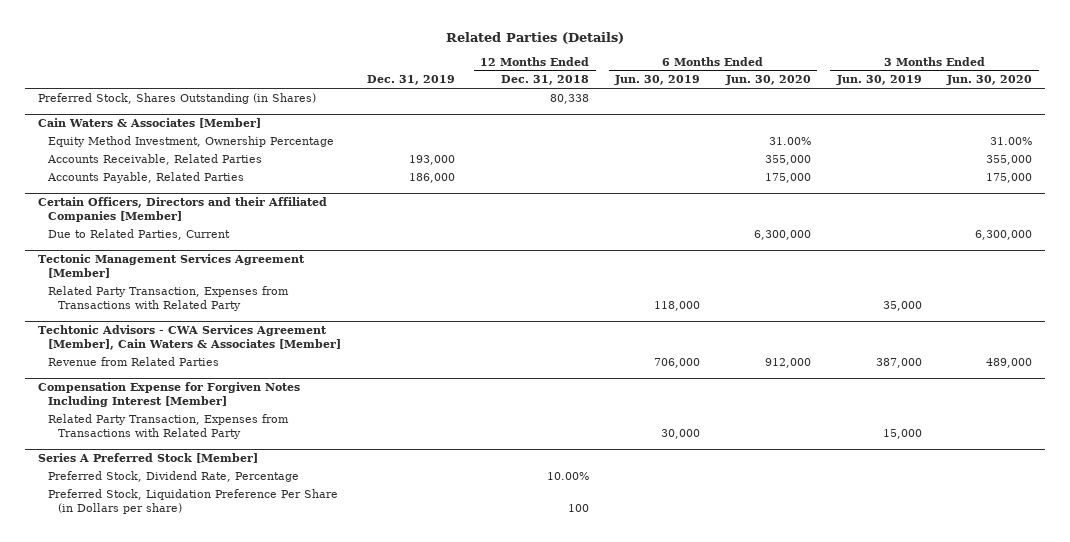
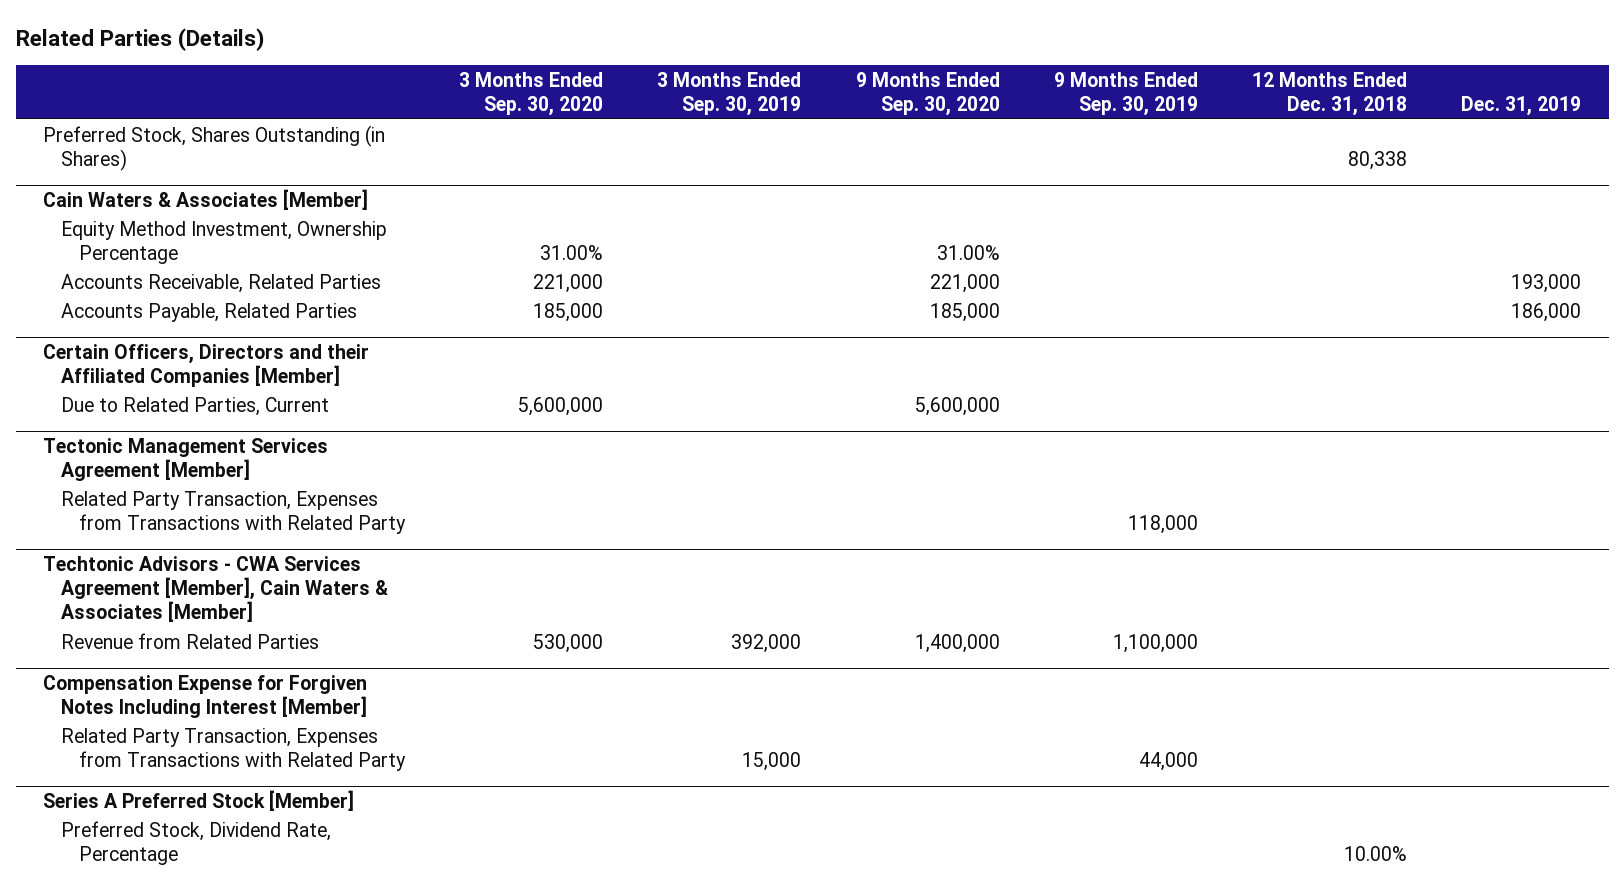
- | Dec. 31, 2019 | 12 Months Ended Dec. 31, 2018 | 6 Months Ended Jun. 30, 2019 | 6 Months Ended Jun. 30, 2020 | 3 Months Ended Jun. 30, 2019 | 3 Months Ended Jun. 30, 2020
+ | 3 Months Ended Sep. 30, 2020 | 3 Months Ended Sep. 30, 2019 | 9 Months Ended Sep. 30, 2020 | 9 Months Ended Sep. 30, 2019 | 12 Months Ended Dec. 31, 2018 | Dec. 31, 2019
@ Series A Preferred Stock [Member]
- Preferred Stock, Liquidation Preference Per Share (in Dollars per share) | | 100 | | | |

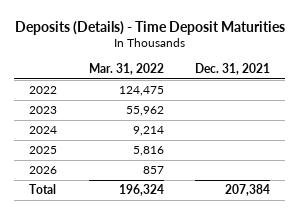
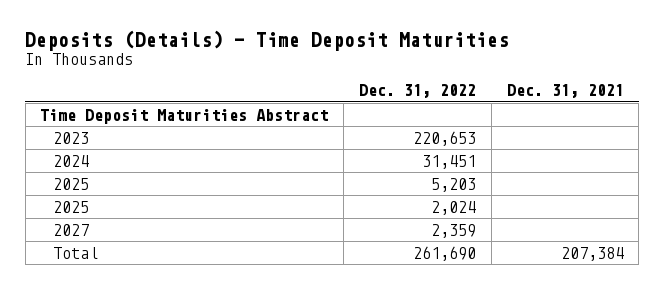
- | Mar. 31, 2022 | Dec. 31, 2021
+ | Dec. 31, 2022 | Dec. 31, 2021
- 2022 | 124,475 |
+ Time Deposit Maturities Abstract
- 2026 | 857 |
+ 2025 | 2,024 |
+ 2027 | 2,359 |

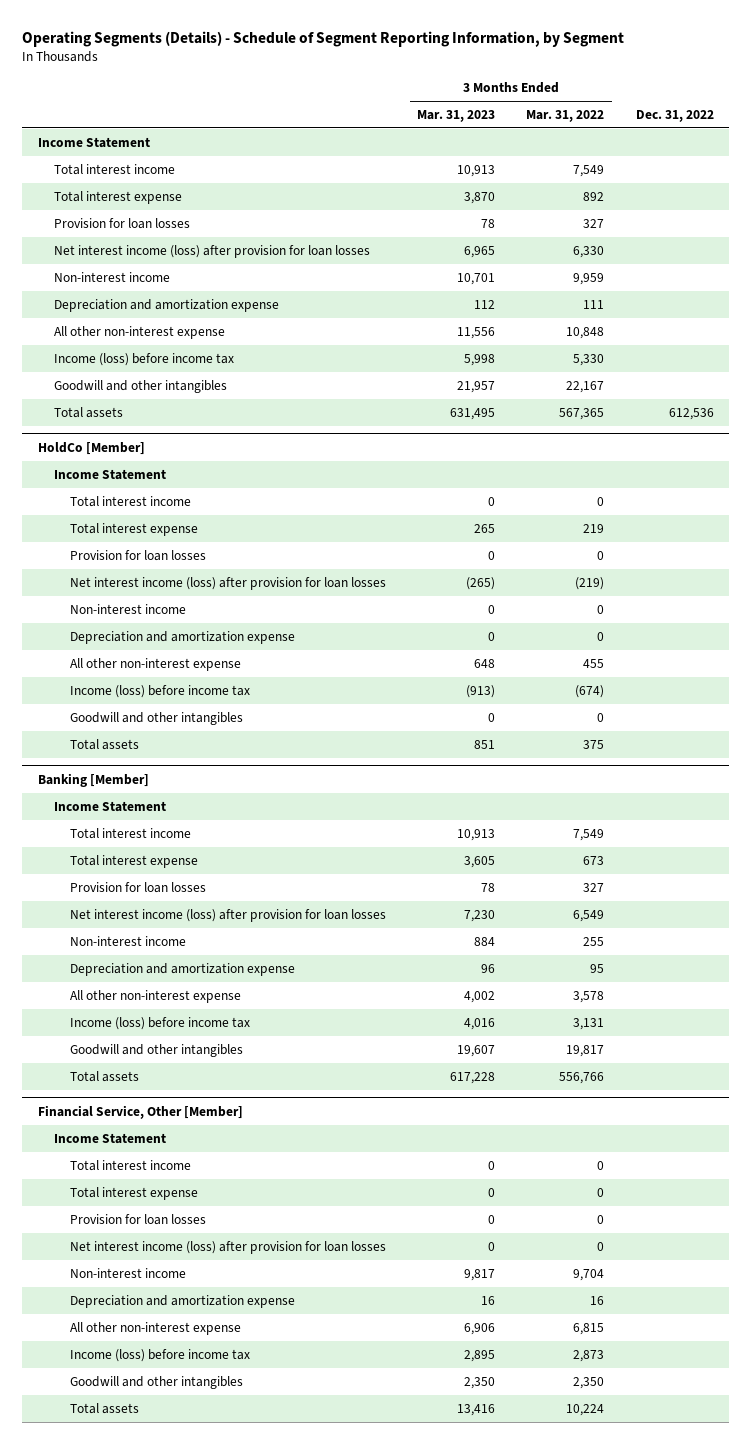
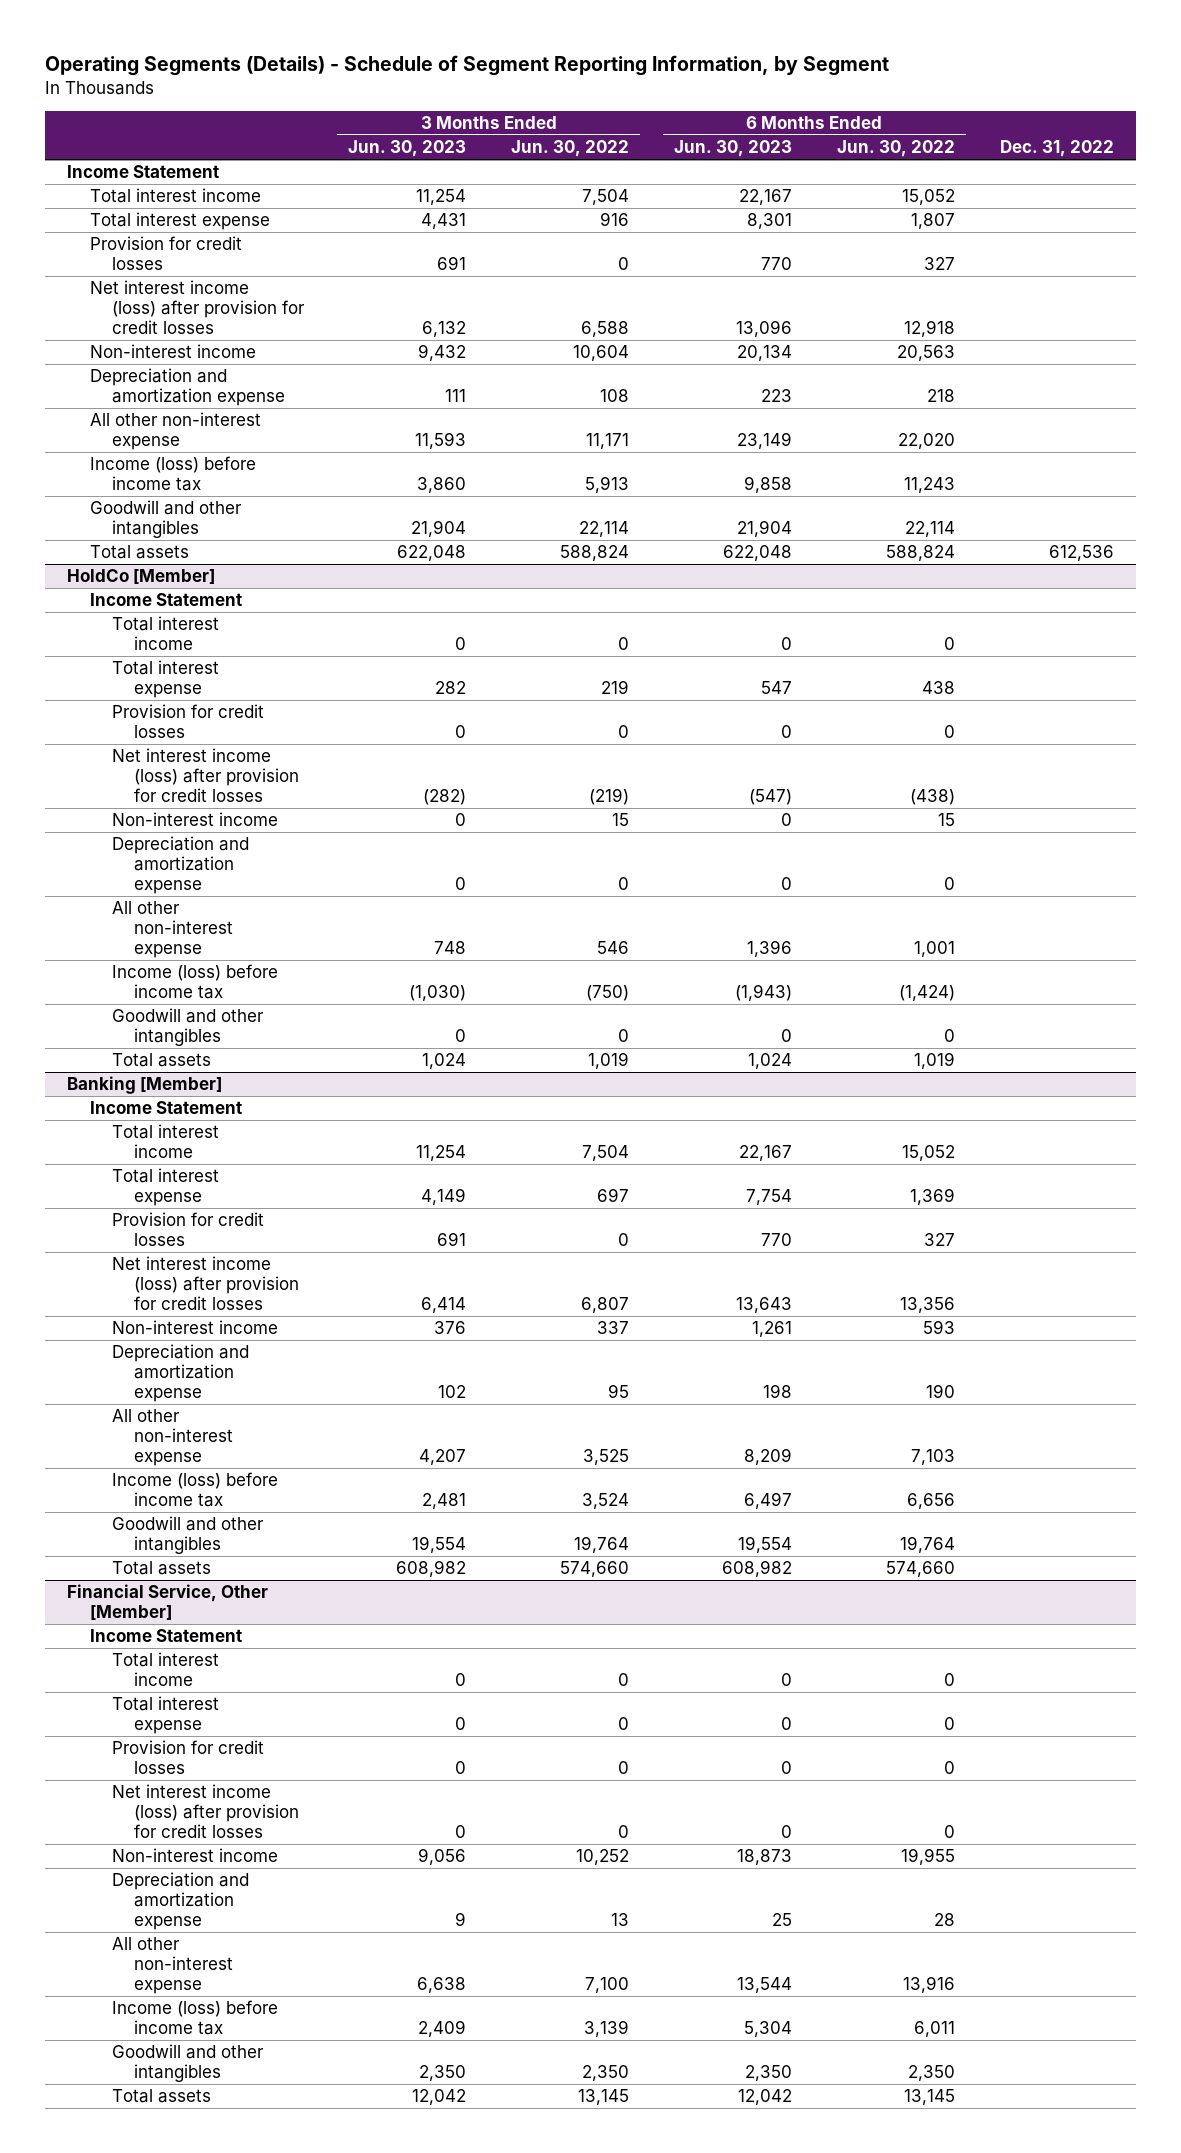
- | 3 Months Ended Mar. 31, 2023 | 3 Months Ended Mar. 31, 2022 | Dec. 31, 2022
+ | 3 Months Ended Jun. 30, 2023 | 3 Months Ended Jun. 30, 2022 | 6 Months Ended Jun. 30, 2023 | 6 Months Ended Jun. 30, 2022 | Dec. 31, 2022
- Provision for loan losses | 78 | 327 |
- Net interest income (loss) after provision for loan losses | 6,965 | 6,330 |
+ Provision for credit losses | 691 | 0 | 770 | 327 |
+ Net interest income (loss) after provision for credit losses | 6,132 | 6,588 | 13,096 | 12,918 |
@ HoldCo [Member]
- Provision for loan losses | 0 | 0 |
- Net interest income (loss) after provision for loan losses | (265) | (219) |
+ Provision for credit losses | 0 | 0 | 0 | 0 |
+ Net interest income (loss) after provision for credit losses | (282) | (219) | (547) | (438) |
@ Banking [Member]
- Provision for loan losses | 78 | 327 |
- Net interest income (loss) after provision for loan losses | 7,230 | 6,549 |
+ Provision for credit losses | 691 | 0 | 770 | 327 |
+ Net interest income (loss) after provision for credit losses | 6,414 | 6,807 | 13,643 | 13,356 |
@ Financial Service, Other [Member]
- Provision for loan losses | 0 | 0 |
- Net interest income (loss) after provision for loan losses | 0 | 0 |
+ Provision for credit losses | 0 | 0 | 0 | 0 |
+ Net interest income (loss) after provision for credit losses | 0 | 0 | 0 | 0 |

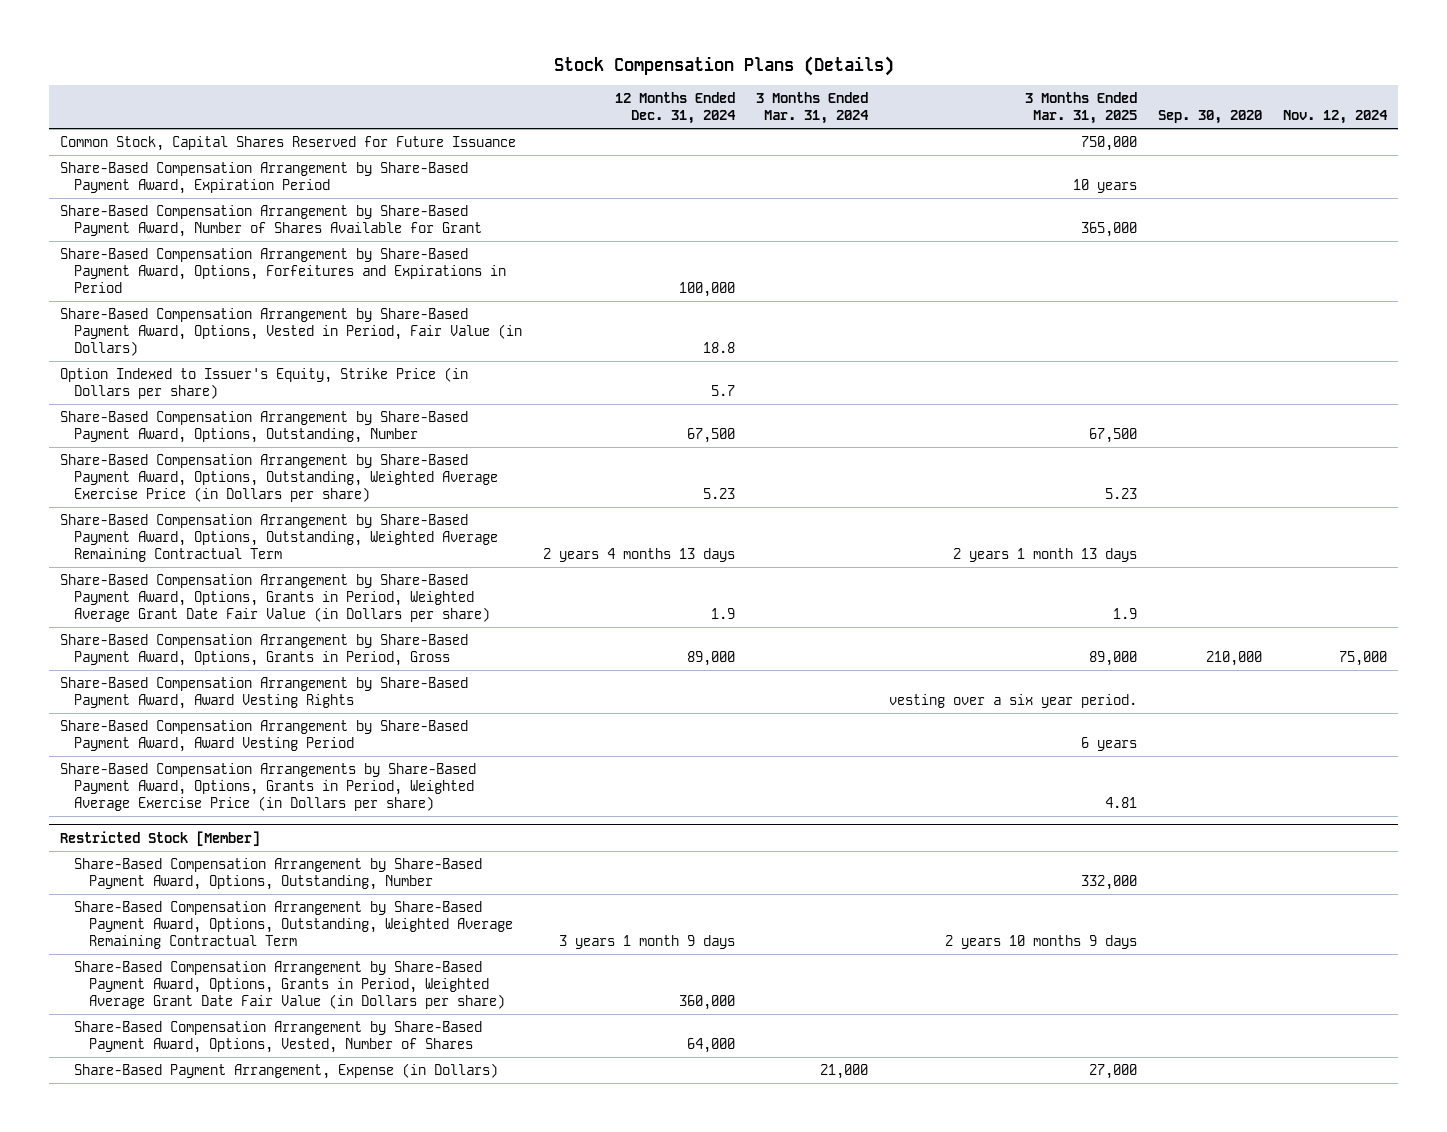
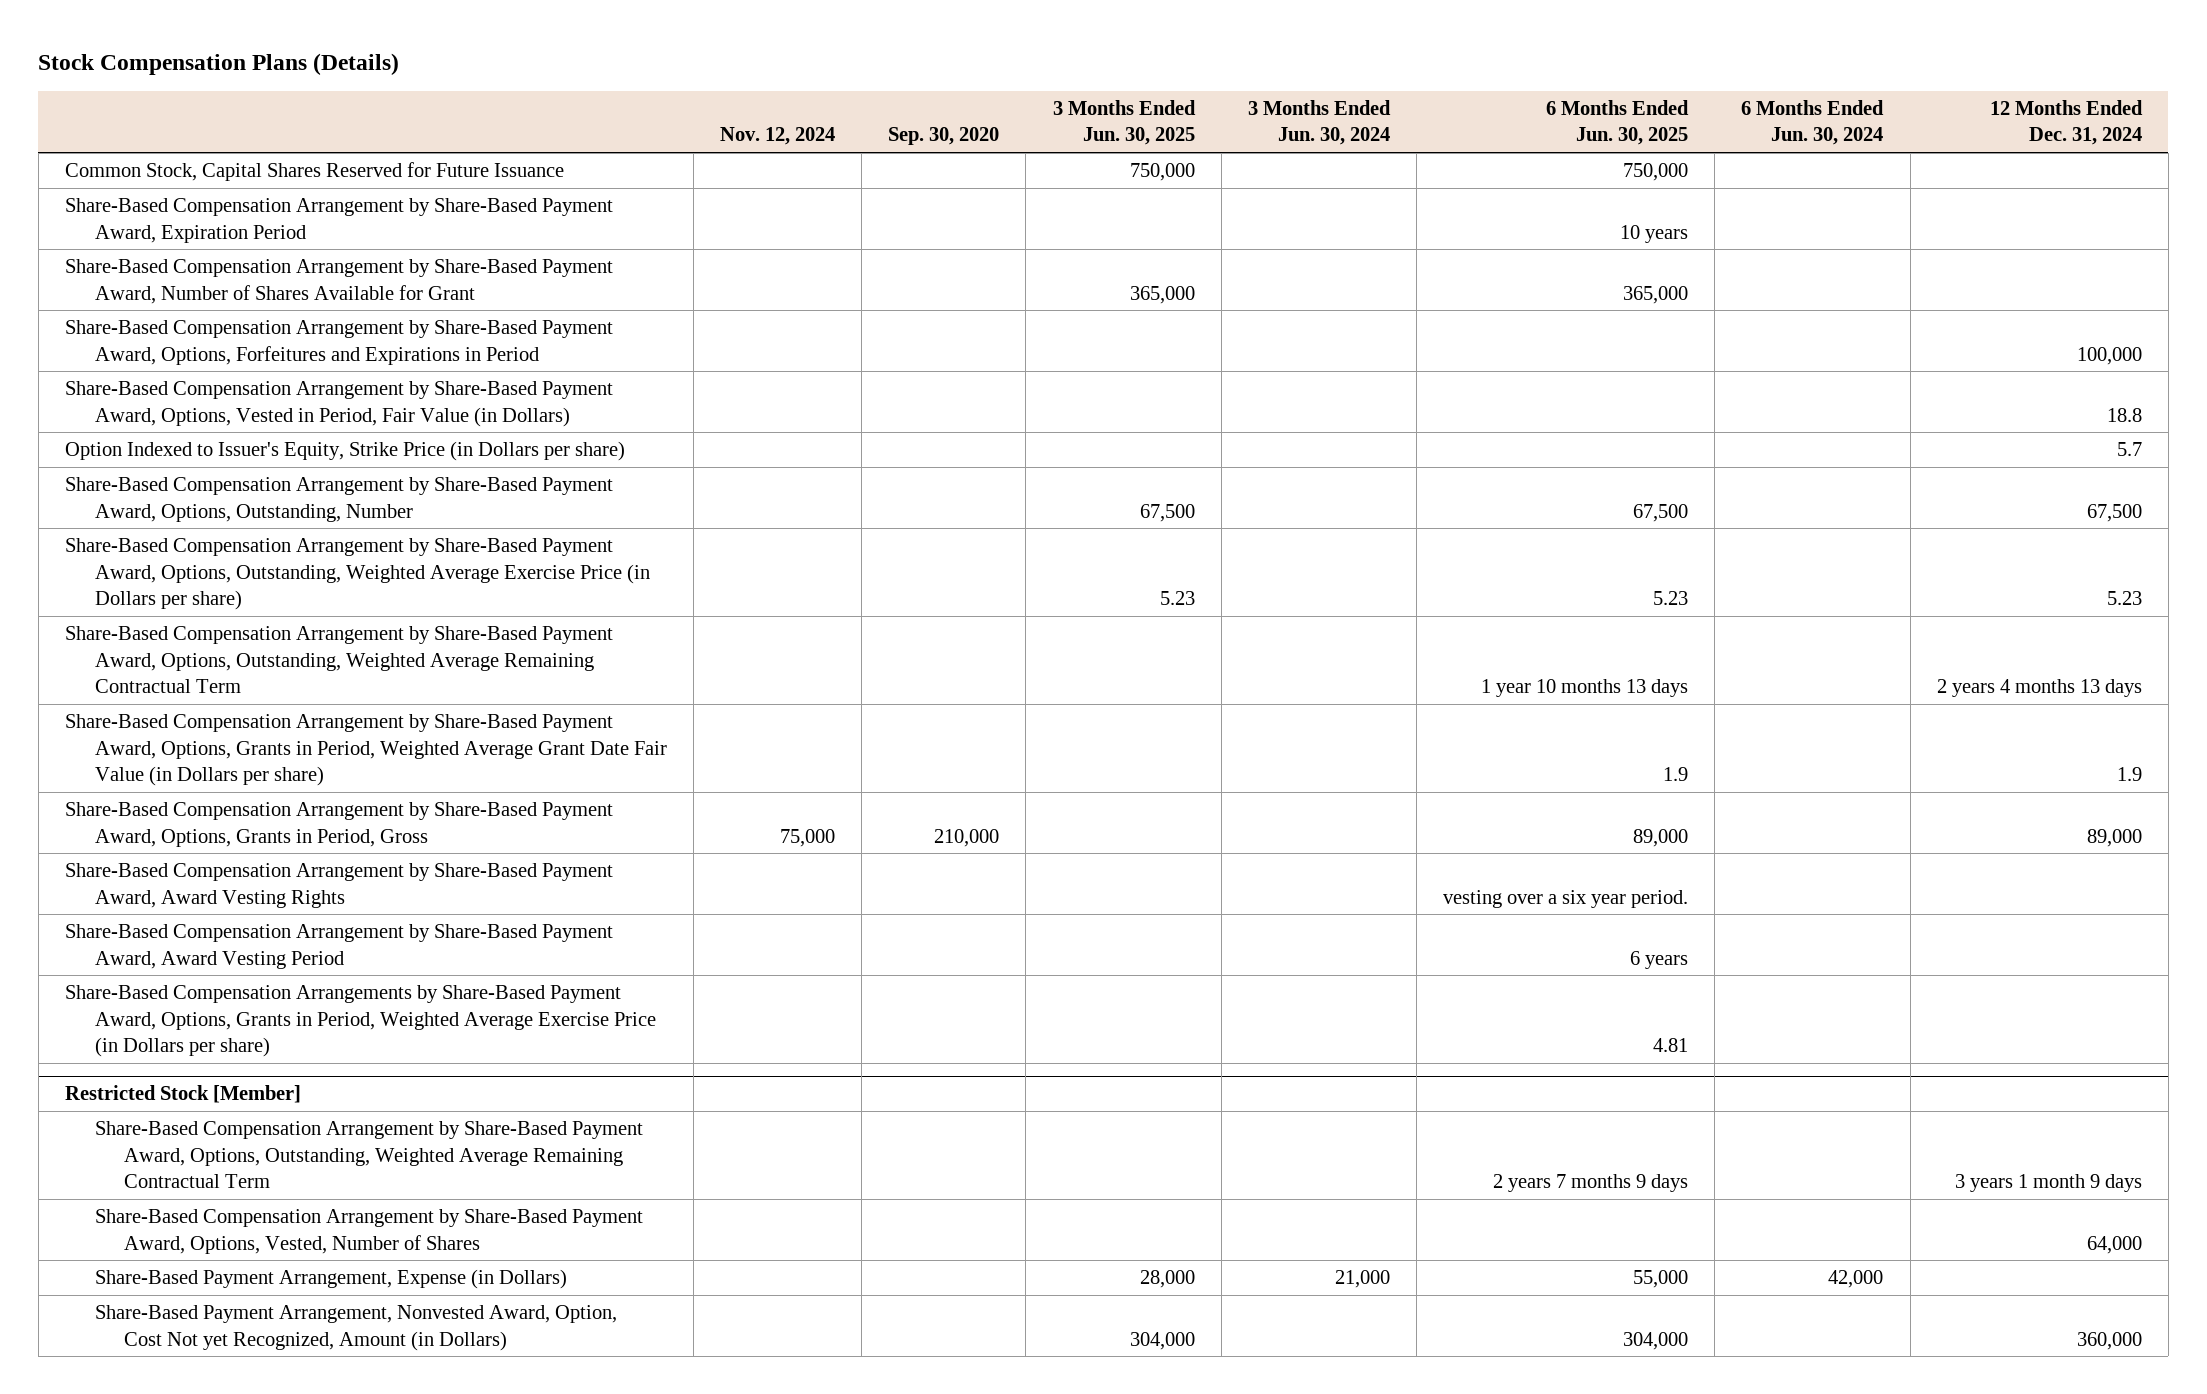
- | 12 Months Ended Dec. 31, 2024 | 3 Months Ended Mar. 31, 2024 | 3 Months Ended Mar. 31, 2025 | Sep. 30, 2020 | Nov. 12, 2024
+ | Nov. 12, 2024 | Sep. 30, 2020 | 3 Months Ended Jun. 30, 2025 | 3 Months Ended Jun. 30, 2024 | 6 Months Ended Jun. 30, 2025 | 6 Months Ended Jun. 30, 2024 | 12 Months Ended Dec. 31, 2024
@ Restricted Stock [Member]
- Share-Based Compensation Arrangement by Share-Based Payment Award, Options, Outstanding, Number | | | 332,000 | |
- Share-Based Compensation Arrangement by Share-Based Payment Award, Options, Grants in Period, Weighted Average Grant Date Fair Value (in Dollars per share) | 360,000 | | | |
+ Share-Based Payment Arrangement, Nonvested Award, Option, Cost Not yet Recognized, Amount (in Dollars) | | | 304,000 | | 304,000 | | 360,000

